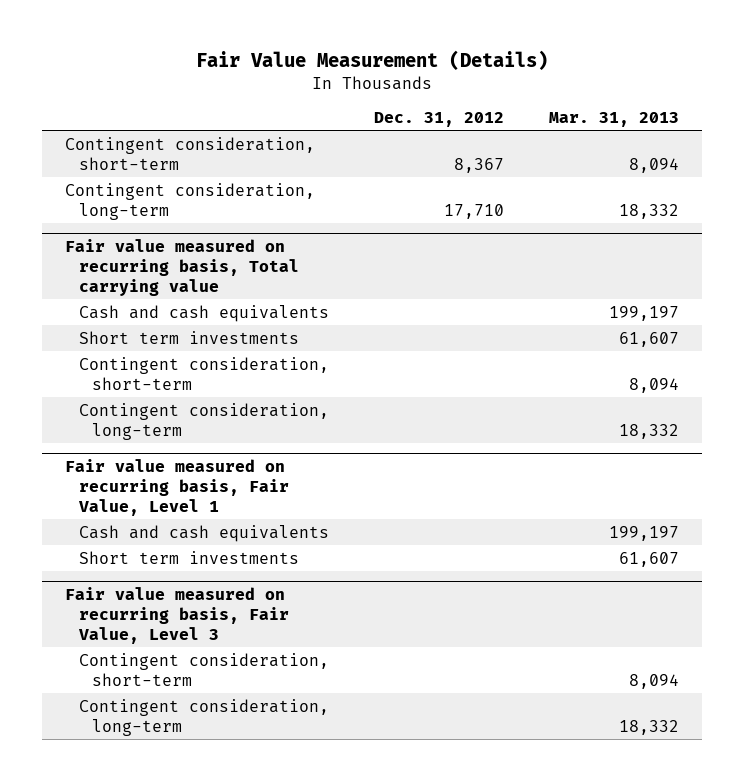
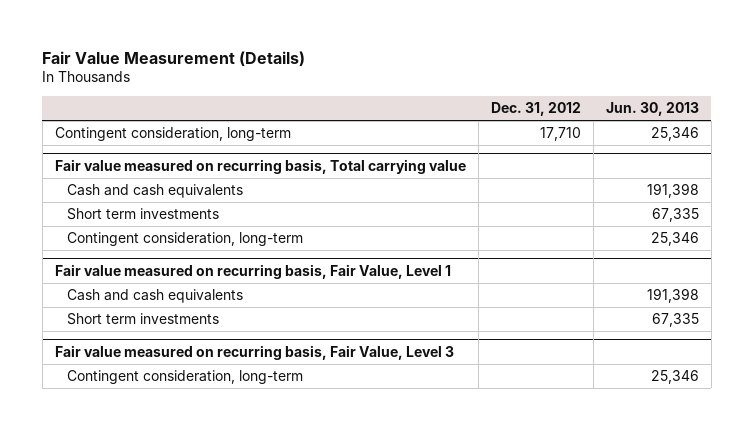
- | Dec. 31, 2012 | Mar. 31, 2013
+ | Dec. 31, 2012 | Jun. 30, 2013
- Contingent consideration, short-term | 8,367 | 8,094
@ Fair value measured on recurring basis, Total carrying value
- Contingent consideration, short-term | | 8,094
@ Fair value measured on recurring basis, Fair Value, Level 3
- Contingent consideration, short-term | | 8,094

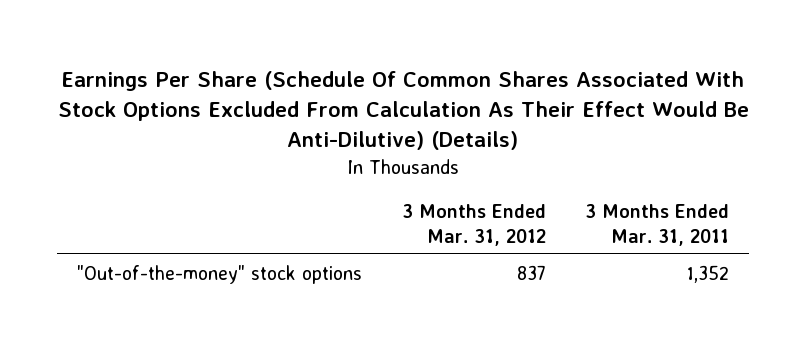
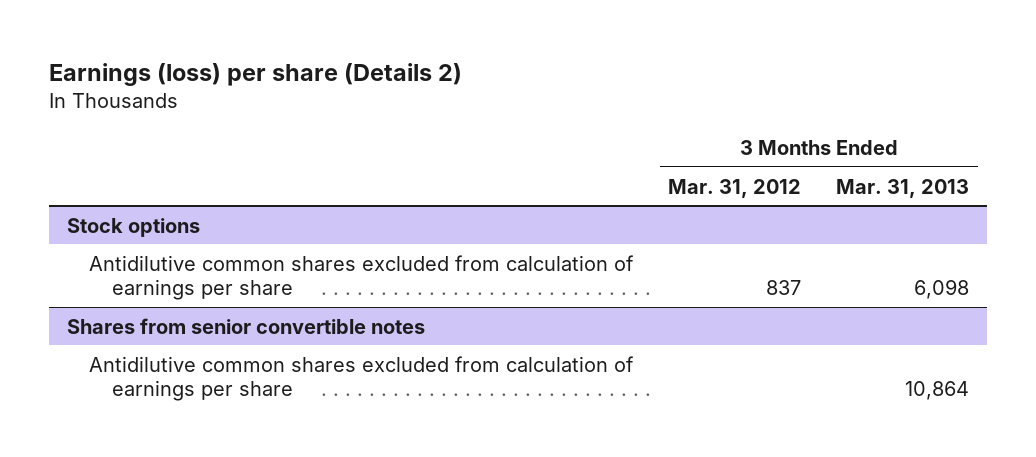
- Earnings Per Share (Schedule Of Common Shares Associated With Stock Options Excluded From Calculation As Their Effect Would Be Anti-Dilutive) (Details)
+ Earnings (loss) per share (Details 2)
- | 3 Months Ended Mar. 31, 2012 | 3 Months Ended Mar. 31, 2011
+ | 3 Months Ended Mar. 31, 2012 | 3 Months Ended Mar. 31, 2013
- "Out-of-the-money" stock options | 837 | 1,352
+ Stock options
+ Antidilutive common shares excluded from calculation of earnings per share | 837 | 6,098
+ Shares from senior convertible notes
+ Antidilutive common shares excluded from calculation of earnings per share | | 10,864

